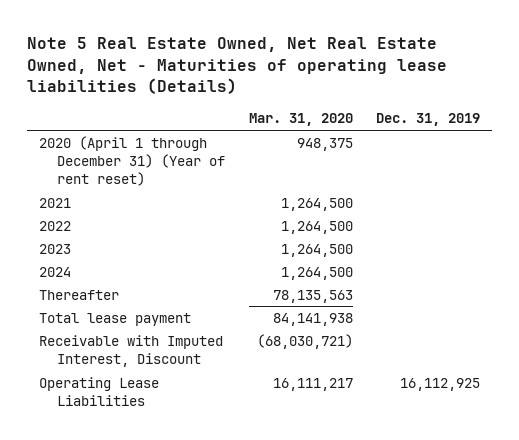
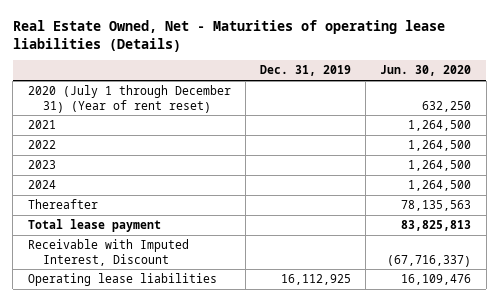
- Note 5 Real Estate Owned, Net Real Estate Owned, Net - Maturities of operating lease liabilities (Details)
+ Real Estate Owned, Net - Maturities of operating lease liabilities (Details)
- | Mar. 31, 2020 | Dec. 31, 2019
+ | Dec. 31, 2019 | Jun. 30, 2020
- 2020 (April 1 through December 31) (Year of rent reset) | 948,375 |
+ 2020 (July 1 through December 31) (Year of rent reset) | | 632,250
- Operating Lease Liabilities | 16,111,217 | 16,112,925
+ Operating lease liabilities | 16,112,925 | 16,109,476

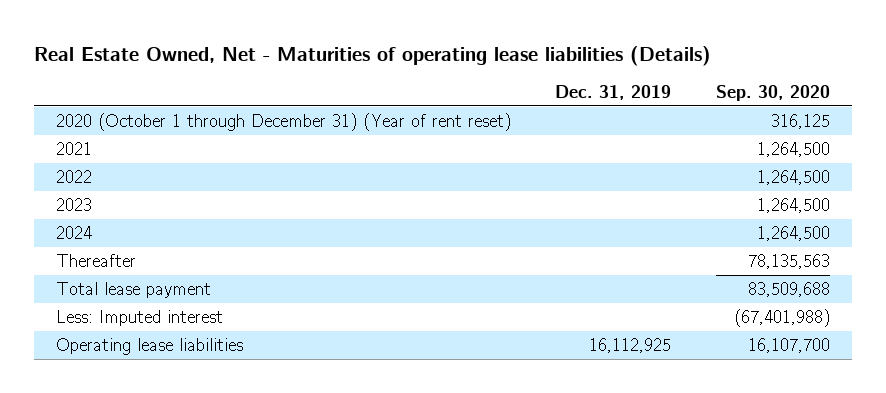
- | Dec. 31, 2019 | Jun. 30, 2020
+ | Dec. 31, 2019 | Sep. 30, 2020
- 2020 (July 1 through December 31) (Year of rent reset) | | 632,250
+ 2020 (October 1 through December 31) (Year of rent reset) | | 316,125
- Receivable with Imputed Interest, Discount | | (67,716,337)
+ Less: Imputed interest | | (67,401,988)

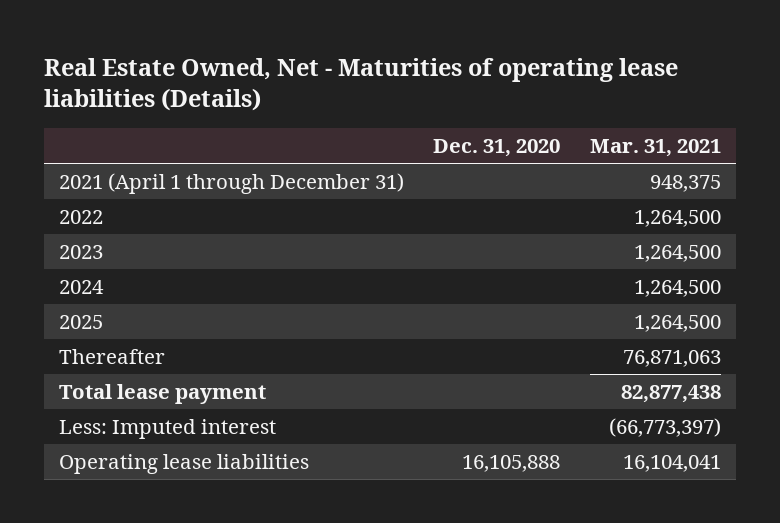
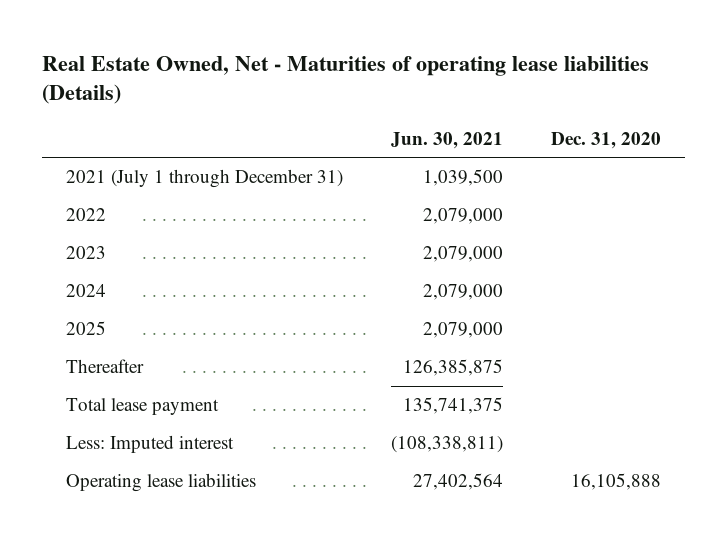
- | Dec. 31, 2020 | Mar. 31, 2021
+ | Jun. 30, 2021 | Dec. 31, 2020
- 2021 (April 1 through December 31) | | 948,375
+ 2021 (July 1 through December 31) | 1,039,500 |

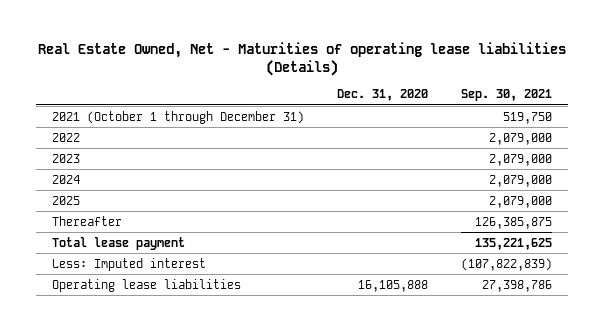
- | Jun. 30, 2021 | Dec. 31, 2020
+ | Dec. 31, 2020 | Sep. 30, 2021
- 2021 (July 1 through December 31) | 1,039,500 |
+ 2021 (October 1 through December 31) | | 519,750

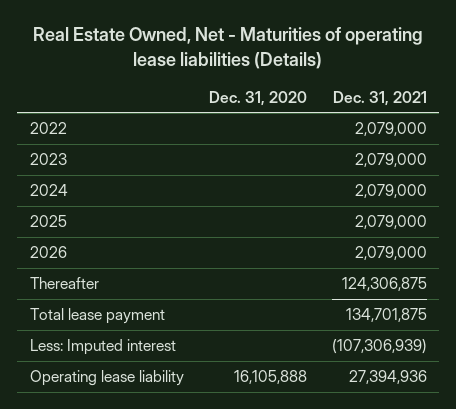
- | Dec. 31, 2020 | Sep. 30, 2021
+ | Dec. 31, 2020 | Dec. 31, 2021
- 2021 (October 1 through December 31) | | 519,750
+ 2026 | | 2,079,000
- Operating lease liabilities | 16,105,888 | 27,398,786
+ Operating lease liability | 16,105,888 | 27,394,936

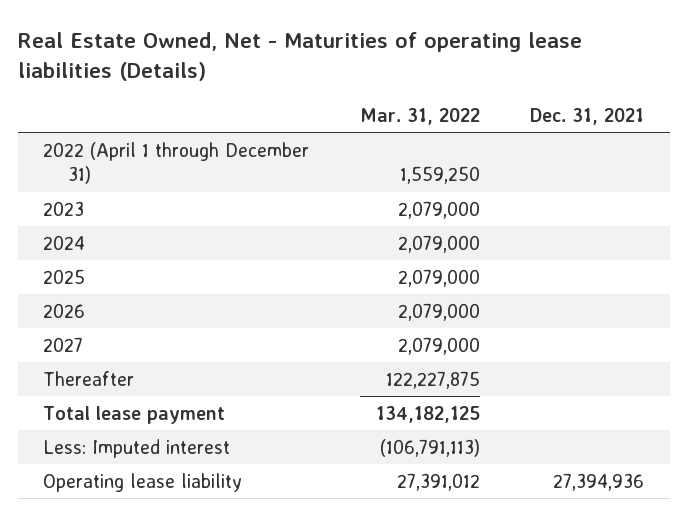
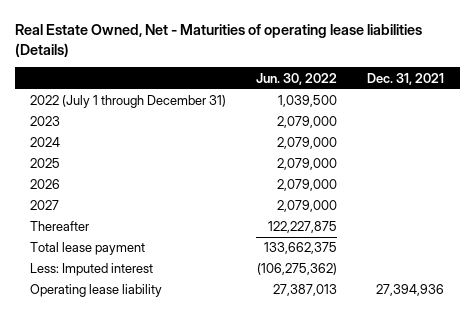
- | Mar. 31, 2022 | Dec. 31, 2021
+ | Jun. 30, 2022 | Dec. 31, 2021
- 2022 (April 1 through December 31) | 1,559,250 |
+ 2022 (July 1 through December 31) | 1,039,500 |

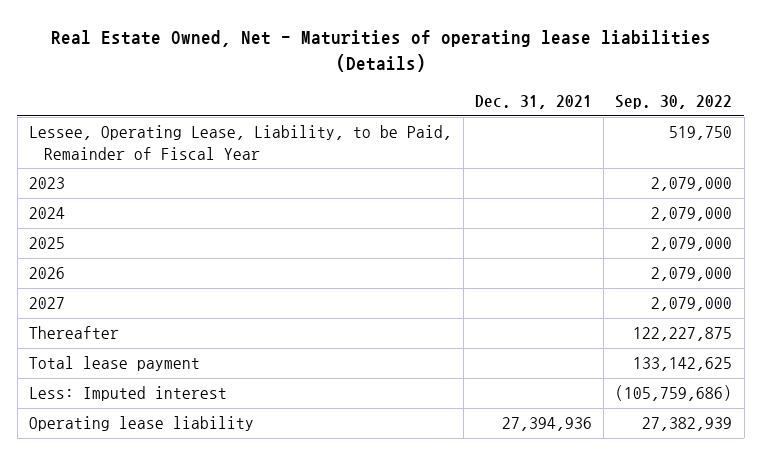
- | Jun. 30, 2022 | Dec. 31, 2021
+ | Dec. 31, 2021 | Sep. 30, 2022
- 2022 (July 1 through December 31) | 1,039,500 |
+ Lessee, Operating Lease, Liability, to be Paid, Remainder of Fiscal Year | | 519,750

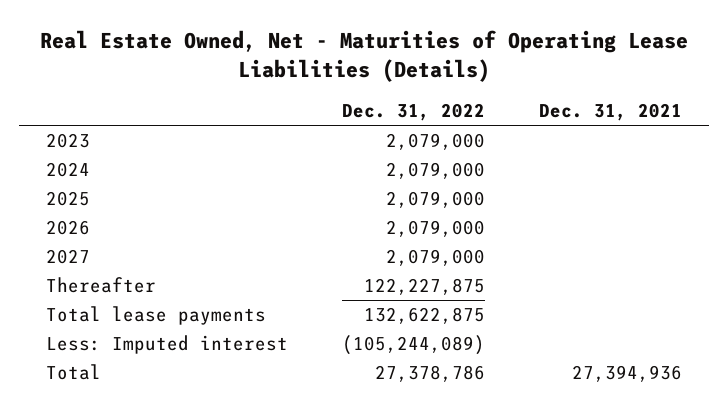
- Real Estate Owned, Net - Maturities of operating lease liabilities (Details)
+ Real Estate Owned, Net - Maturities of Operating Lease Liabilities (Details)
- | Dec. 31, 2021 | Sep. 30, 2022
+ | Dec. 31, 2022 | Dec. 31, 2021
- Lessee, Operating Lease, Liability, to be Paid, Remainder of Fiscal Year | | 519,750
- Total lease payment | | 133,142,625
+ Total lease payments | 132,622,875 |
- Operating lease liability | 27,394,936 | 27,382,939
+ Total | 27,378,786 | 27,394,936

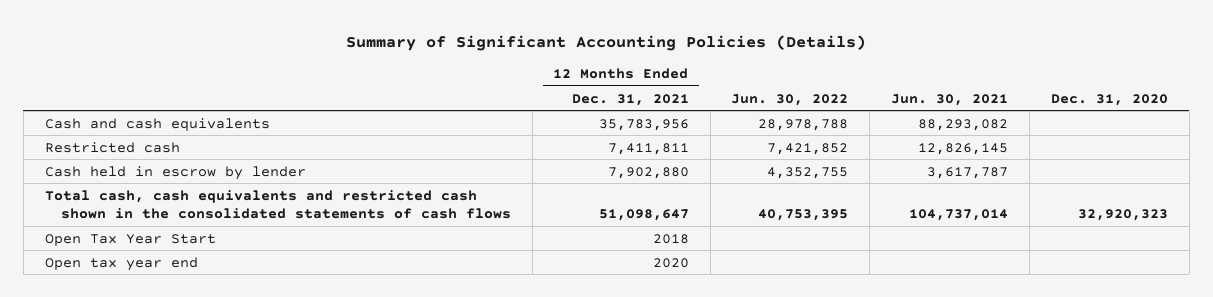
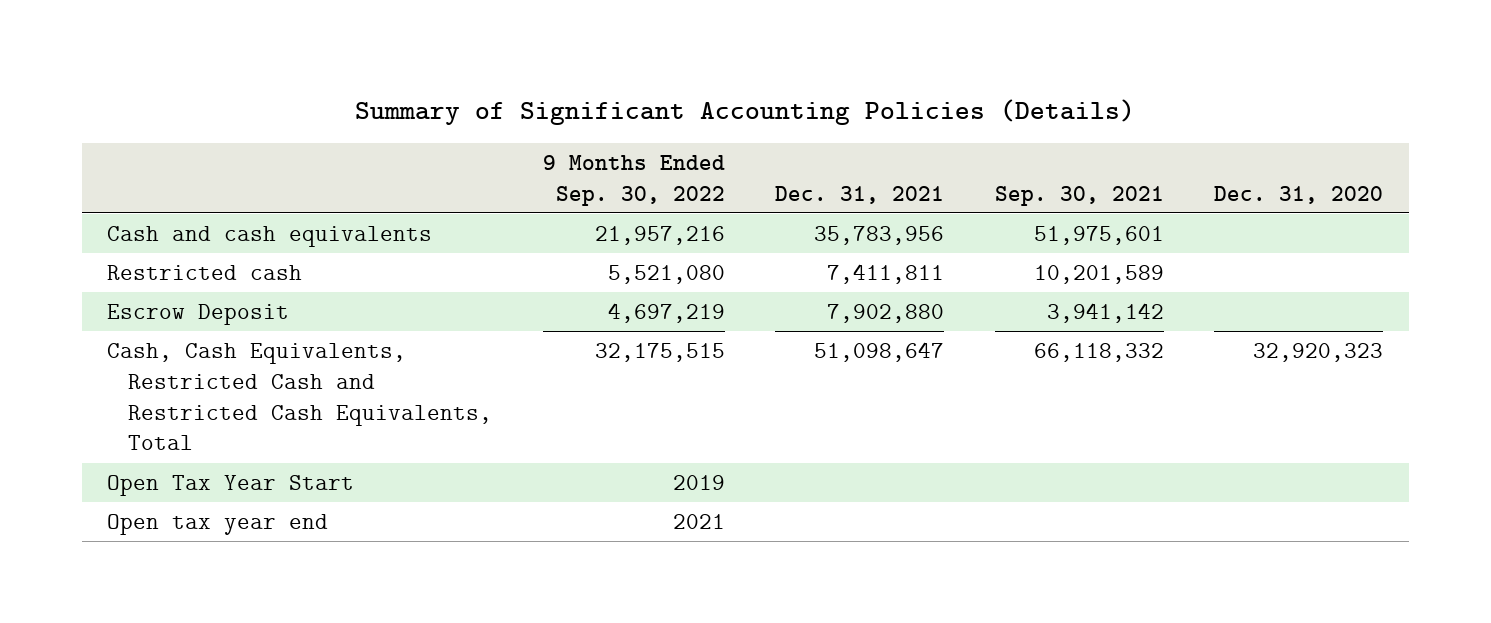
- | 12 Months Ended Dec. 31, 2021 | Jun. 30, 2022 | Jun. 30, 2021 | Dec. 31, 2020
+ | 9 Months Ended Sep. 30, 2022 | Dec. 31, 2021 | Sep. 30, 2021 | Dec. 31, 2020
- Cash held in escrow by lender | 7,902,880 | 4,352,755 | 3,617,787 |
- Total cash, cash equivalents and restricted cash shown in the consolidated statements of cash flows | 51,098,647 | 40,753,395 | 104,737,014 | 32,920,323
+ Escrow Deposit | 4,697,219 | 7,902,880 | 3,941,142 |
+ Cash, Cash Equivalents, Restricted Cash and Restricted Cash Equivalents, Total | 32,175,515 | 51,098,647 | 66,118,332 | 32,920,323

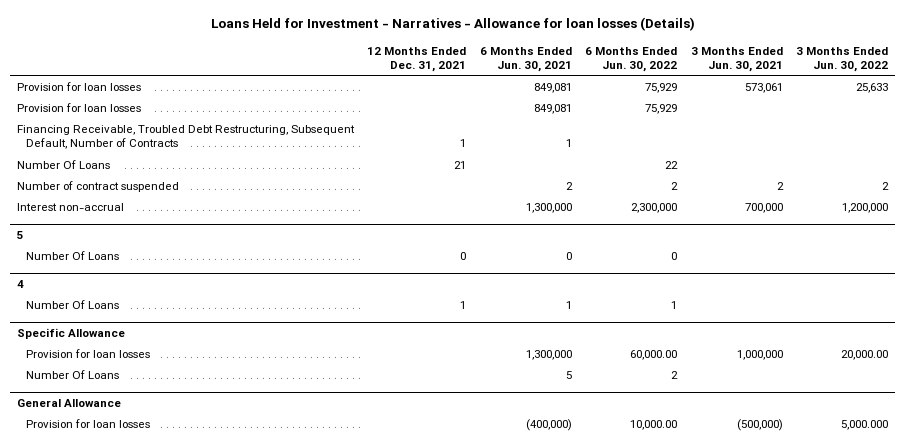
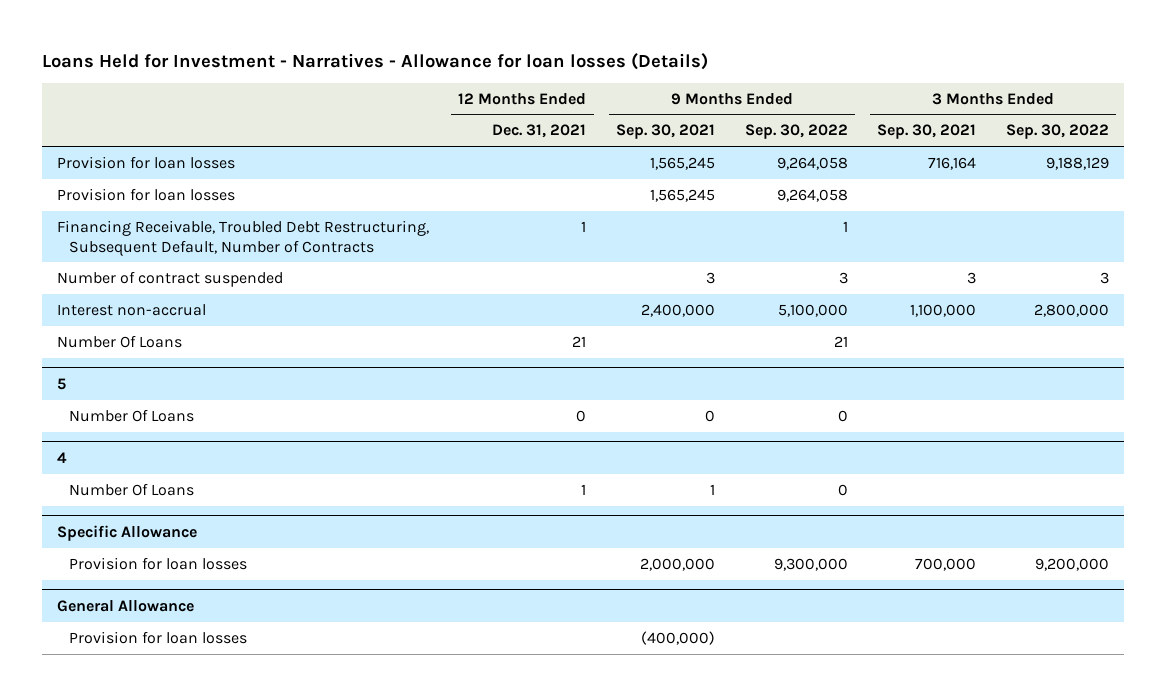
- | 12 Months Ended Dec. 31, 2021 | 6 Months Ended Jun. 30, 2021 | 6 Months Ended Jun. 30, 2022 | 3 Months Ended Jun. 30, 2021 | 3 Months Ended Jun. 30, 2022
+ | 12 Months Ended Dec. 31, 2021 | 9 Months Ended Sep. 30, 2021 | 9 Months Ended Sep. 30, 2022 | 3 Months Ended Sep. 30, 2021 | 3 Months Ended Sep. 30, 2022
moved down: Number Of Loans | 21 | | 21 | |
@ Specific Allowance
- Number Of Loans | | 5 | 2 | |

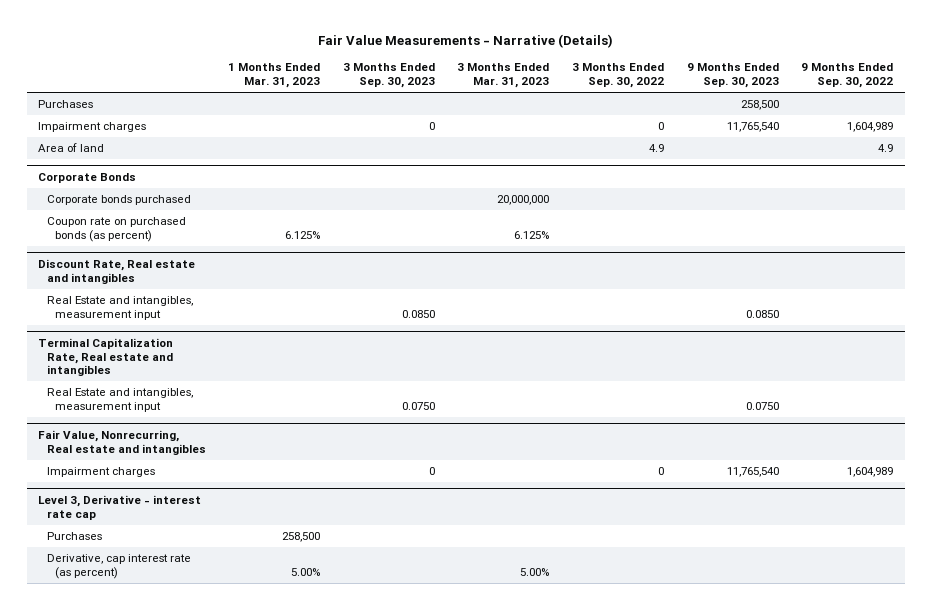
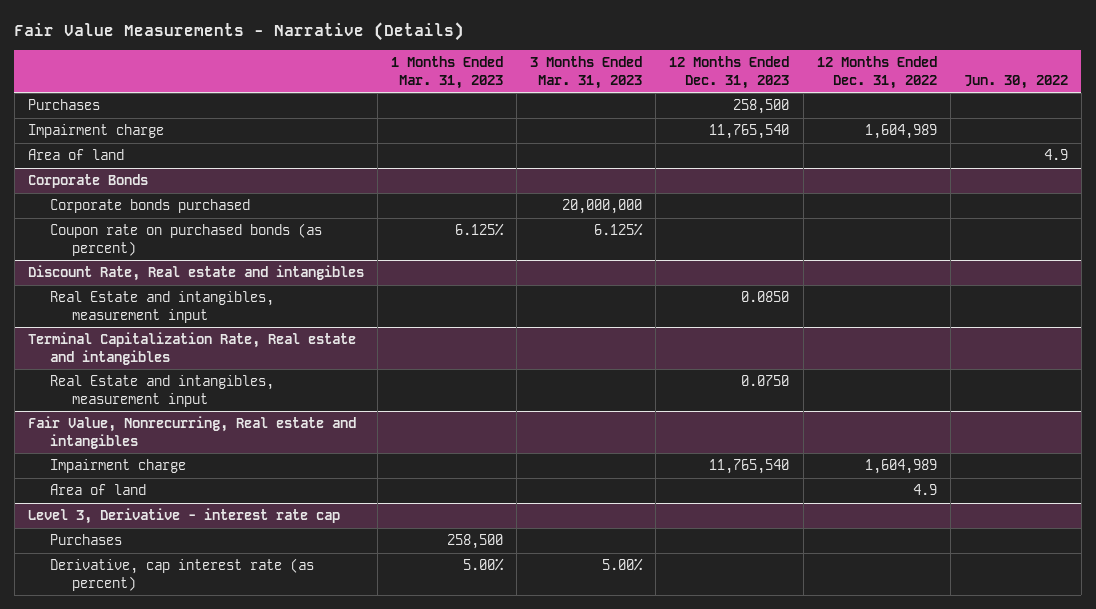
- | 1 Months Ended Mar. 31, 2023 | 3 Months Ended Sep. 30, 2023 | 3 Months Ended Mar. 31, 2023 | 3 Months Ended Sep. 30, 2022 | 9 Months Ended Sep. 30, 2023 | 9 Months Ended Sep. 30, 2022
+ | 1 Months Ended Mar. 31, 2023 | 3 Months Ended Mar. 31, 2023 | 12 Months Ended Dec. 31, 2023 | 12 Months Ended Dec. 31, 2022 | Jun. 30, 2022
- Impairment charges | | 0 | | 0 | 11,765,540 | 1,604,989
+ Impairment charge | | | 11,765,540 | 1,604,989 |
@ Fair Value, Nonrecurring, Real estate and intangibles
- Impairment charges | | 0 | | 0 | 11,765,540 | 1,604,989
+ Impairment charge | | | 11,765,540 | 1,604,989 |
+ Area of land | | | | 4.9 |

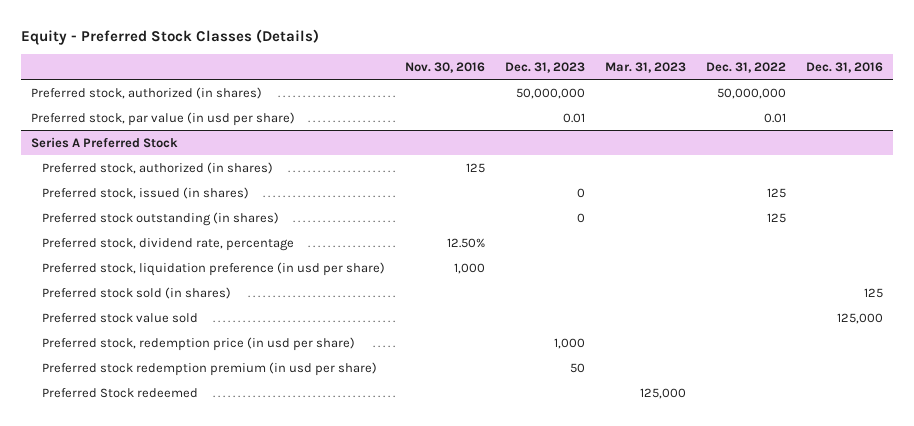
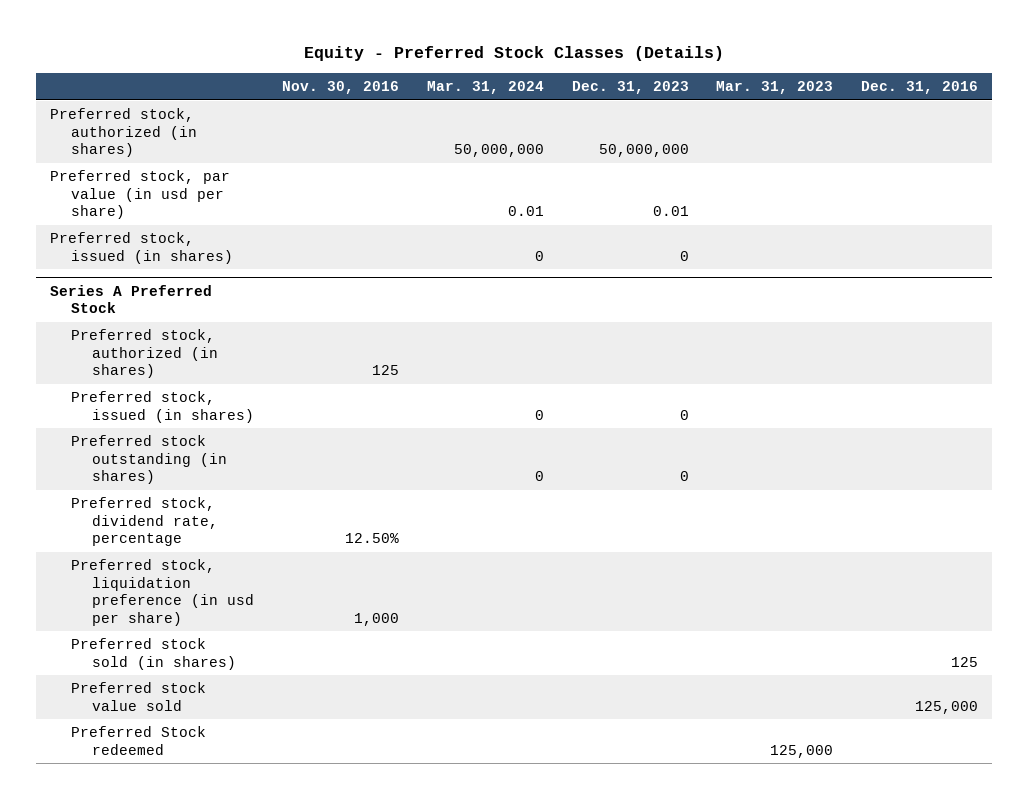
- | Nov. 30, 2016 | Dec. 31, 2023 | Mar. 31, 2023 | Dec. 31, 2022 | Dec. 31, 2016
+ | Nov. 30, 2016 | Mar. 31, 2024 | Dec. 31, 2023 | Mar. 31, 2023 | Dec. 31, 2016
+ Preferred stock, issued (in shares) | | 0 | 0 | |
@ Series A Preferred Stock
- Preferred stock, redemption price (in usd per share) | | 1,000 | | |
- Preferred stock redemption premium (in usd per share) | | 50 | | |

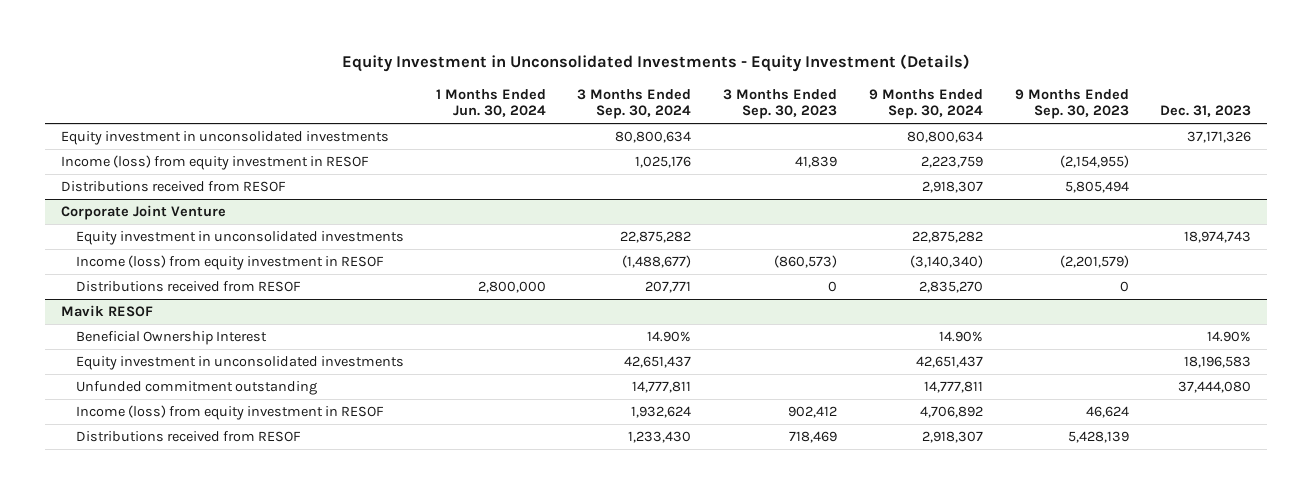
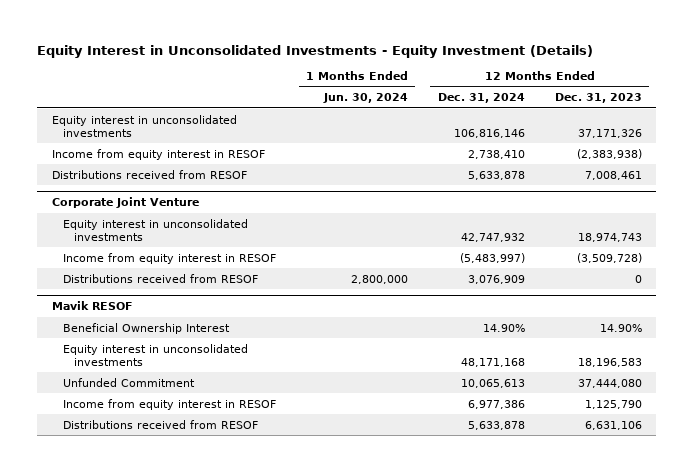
- Equity Investment in Unconsolidated Investments - Equity Investment (Details)
+ Equity Interest in Unconsolidated Investments - Equity Investment (Details)
- | 1 Months Ended Jun. 30, 2024 | 3 Months Ended Sep. 30, 2024 | 3 Months Ended Sep. 30, 2023 | 9 Months Ended Sep. 30, 2024 | 9 Months Ended Sep. 30, 2023 | Dec. 31, 2023
+ | 1 Months Ended Jun. 30, 2024 | 12 Months Ended Dec. 31, 2024 | 12 Months Ended Dec. 31, 2023
- Equity investment in unconsolidated investments | | 80,800,634 | | 80,800,634 | | 37,171,326
- Income (loss) from equity investment in RESOF | | 1,025,176 | 41,839 | 2,223,759 | (2,154,955) |
+ Equity interest in unconsolidated investments | | 106,816,146 | 37,171,326
+ Income from equity interest in RESOF | | 2,738,410 | (2,383,938)
@ Corporate Joint Venture
- Equity investment in unconsolidated investments | | 22,875,282 | | 22,875,282 | | 18,974,743
- Income (loss) from equity investment in RESOF | | (1,488,677) | (860,573) | (3,140,340) | (2,201,579) |
+ Equity interest in unconsolidated investments | | 42,747,932 | 18,974,743
+ Income from equity interest in RESOF | | (5,483,997) | (3,509,728)
@ Mavik RESOF
- Equity investment in unconsolidated investments | | 42,651,437 | | 42,651,437 | | 18,196,583
- Unfunded commitment outstanding | | 14,777,811 | | 14,777,811 | | 37,444,080
- Income (loss) from equity investment in RESOF | | 1,932,624 | 902,412 | 4,706,892 | 46,624 |
+ Equity interest in unconsolidated investments | | 48,171,168 | 18,196,583
+ Unfunded Commitment | | 10,065,613 | 37,444,080
+ Income from equity interest in RESOF | | 6,977,386 | 1,125,790

